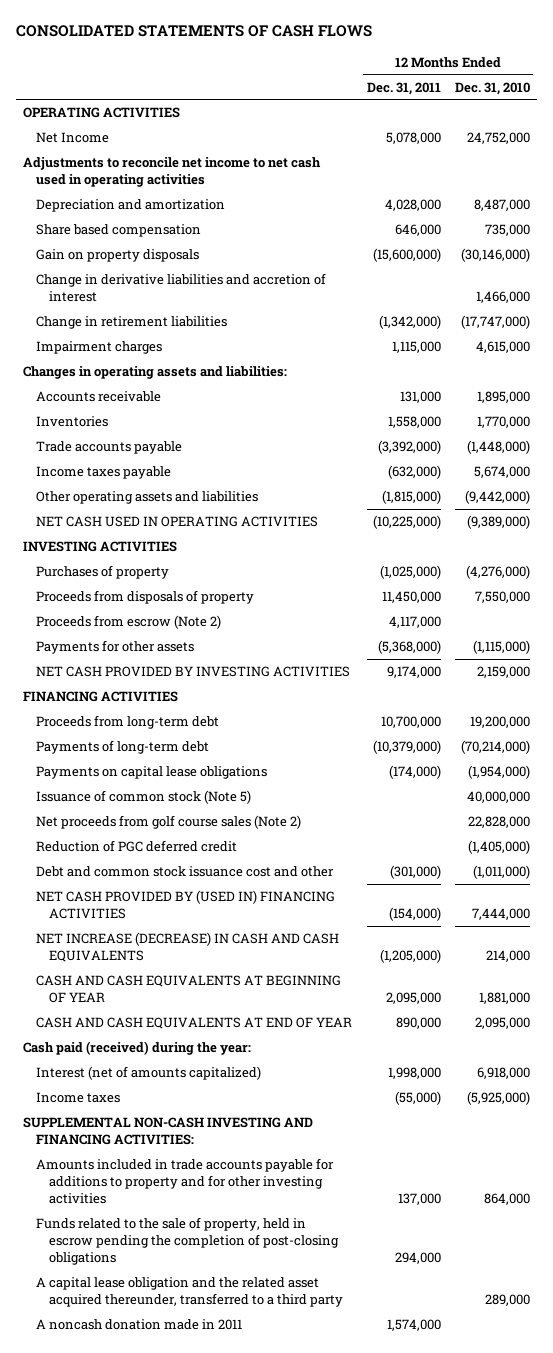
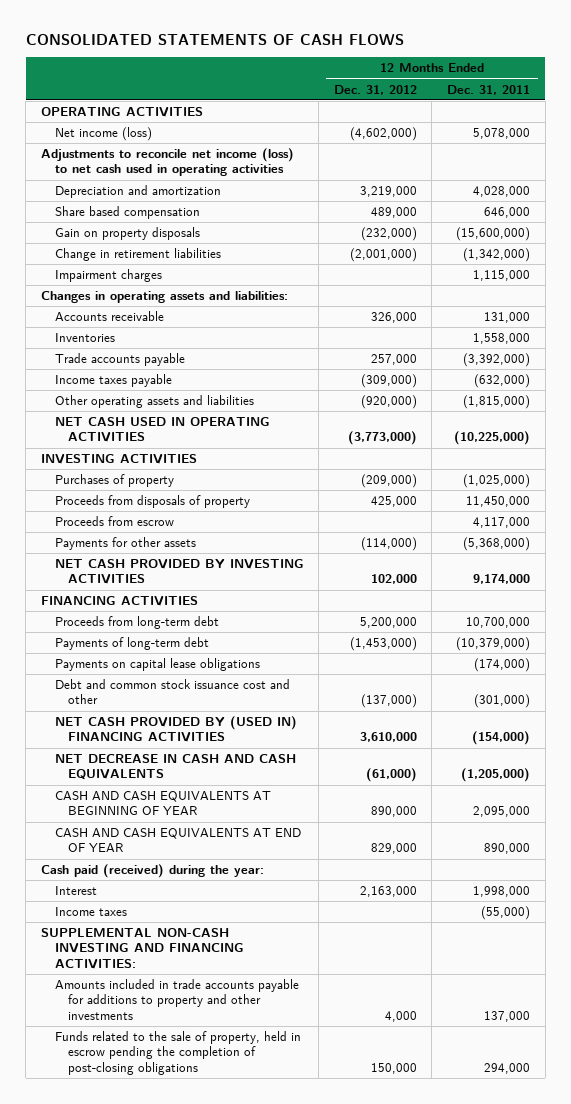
- | 12 Months Ended Dec. 31, 2011 | 12 Months Ended Dec. 31, 2010
+ | 12 Months Ended Dec. 31, 2012 | 12 Months Ended Dec. 31, 2011
- Net Income | 5,078,000 | 24,752,000
- Adjustments to reconcile net income to net cash used in operating activities
+ Net income (loss) | (4,602,000) | 5,078,000
+ Adjustments to reconcile net income (loss) to net cash used in operating activities
- Change in derivative liabilities and accretion of interest | | 1,466,000
- Proceeds from escrow (Note 2) | 4,117,000 |
+ Proceeds from escrow | | 4,117,000
- Issuance of common stock (Note 5) | | 40,000,000
- Net proceeds from golf course sales (Note 2) | | 22,828,000
- Reduction of PGC deferred credit | | (1,405,000)
- NET INCREASE (DECREASE) IN CASH AND CASH EQUIVALENTS | (1,205,000) | 214,000
+ NET DECREASE IN CASH AND CASH EQUIVALENTS | (61,000) | (1,205,000)
- Interest (net of amounts capitalized) | 1,998,000 | 6,918,000
+ Interest | 2,163,000 | 1,998,000
- Amounts included in trade accounts payable for additions to property and for other investing activities | 137,000 | 864,000
+ Amounts included in trade accounts payable for additions to property and other investments | 4,000 | 137,000
- A capital lease obligation and the related asset acquired thereunder, transferred to a third party | | 289,000
- A noncash donation made in 2011 | 1,574,000 |

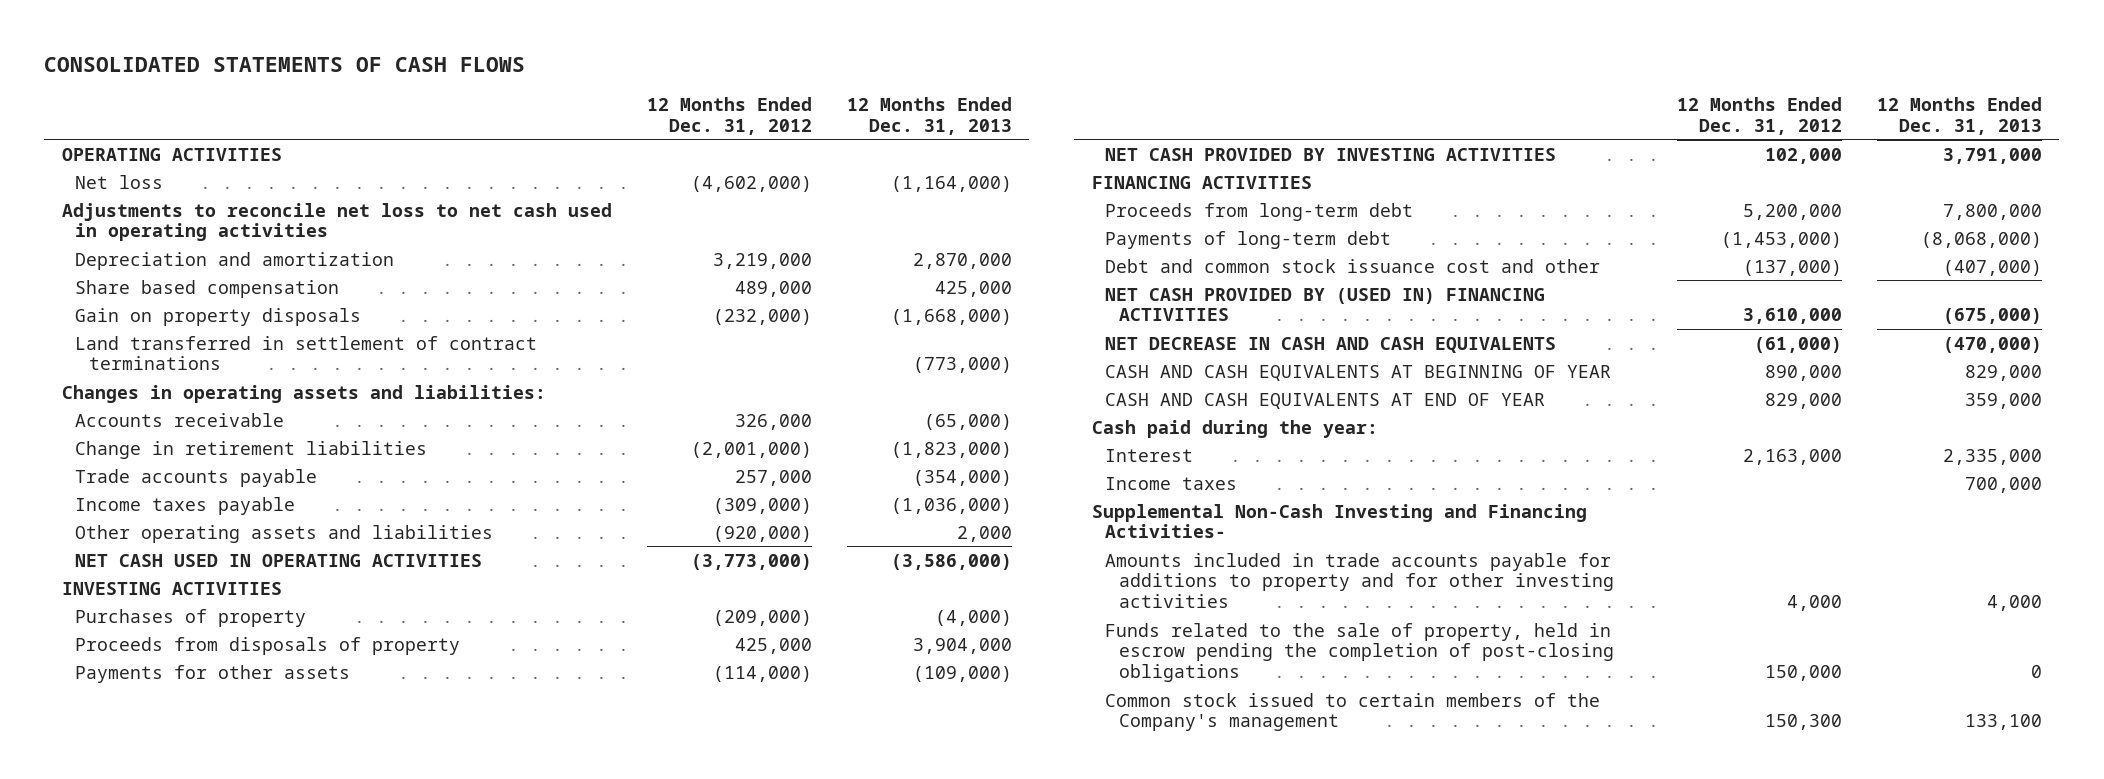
- | 12 Months Ended Dec. 31, 2012 | 12 Months Ended Dec. 31, 2011
+ | 12 Months Ended Dec. 31, 2012 | 12 Months Ended Dec. 31, 2013
- Net income (loss) | (4,602,000) | 5,078,000
- Adjustments to reconcile net income (loss) to net cash used in operating activities
+ Net loss | (4,602,000) | (1,164,000)
+ Adjustments to reconcile net loss to net cash used in operating activities
- Impairment charges | | 1,115,000
+ Land transferred in settlement of contract terminations | | (773,000)
- Inventories | | 1,558,000
moved down: Change in retirement liabilities | (2,001,000) | (1,823,000)
- Proceeds from escrow | | 4,117,000
- Payments on capital lease obligations | | (174,000)
- Cash paid (received) during the year:
+ Cash paid during the year:
- SUPPLEMENTAL NON-CASH INVESTING AND FINANCING ACTIVITIES:
- Amounts included in trade accounts payable for additions to property and other investments | 4,000 | 137,000
+ Supplemental Non-Cash Investing and Financing Activities-
+ Amounts included in trade accounts payable for additions to property and for other investing activities | 4,000 | 4,000
+ Common stock issued to certain members of the Company's management | 150,300 | 133,100

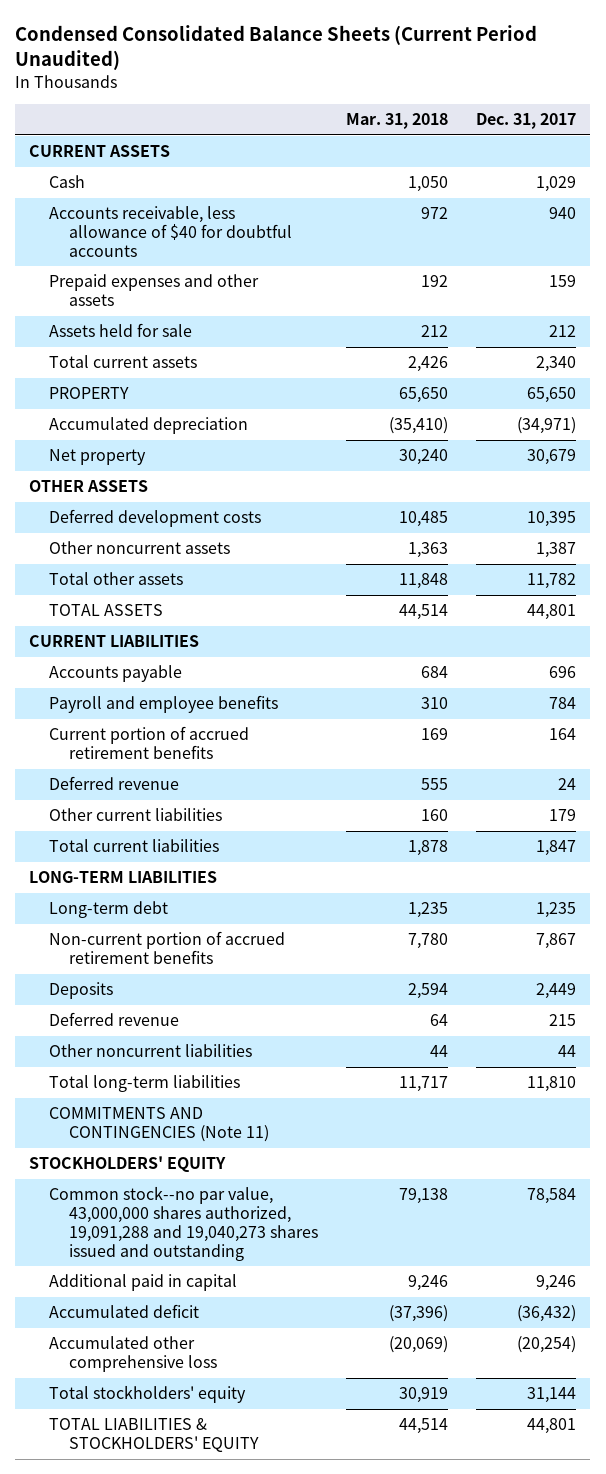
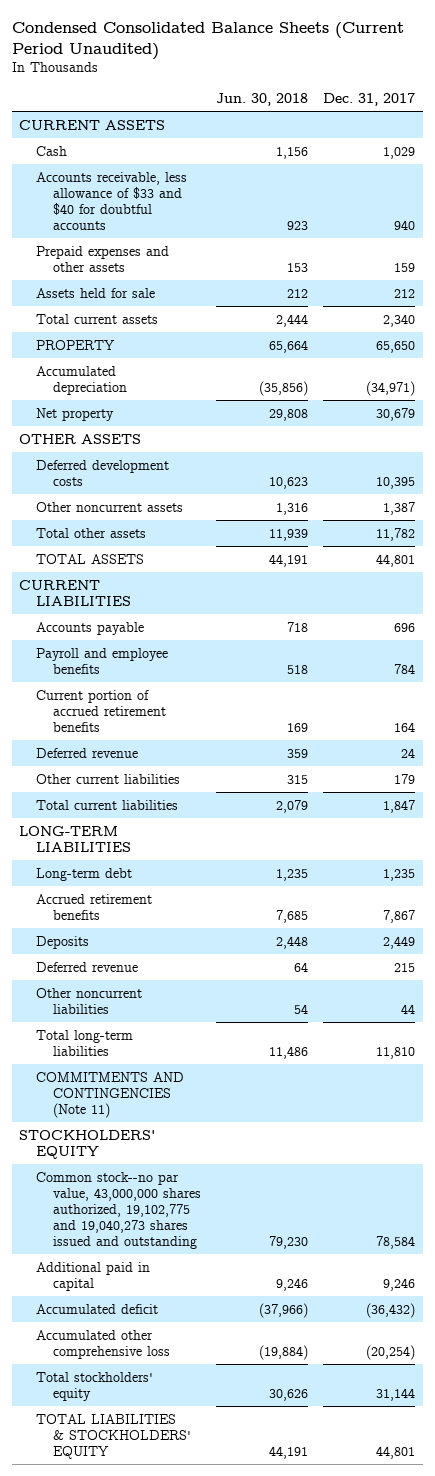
- | Mar. 31, 2018 | Dec. 31, 2017
+ | Jun. 30, 2018 | Dec. 31, 2017
- Accounts receivable, less allowance of $40 for doubtful accounts | 972 | 940
+ Accounts receivable, less allowance of $33 and $40 for doubtful accounts | 923 | 940
- Non-current portion of accrued retirement benefits | 7,780 | 7,867
+ Accrued retirement benefits | 7,685 | 7,867
- Common stock--no par value, 43,000,000 shares authorized, 19,091,288 and 19,040,273 shares issued and outstanding | 79,138 | 78,584
+ Common stock--no par value, 43,000,000 shares authorized, 19,102,775 and 19,040,273 shares issued and outstanding | 79,230 | 78,584

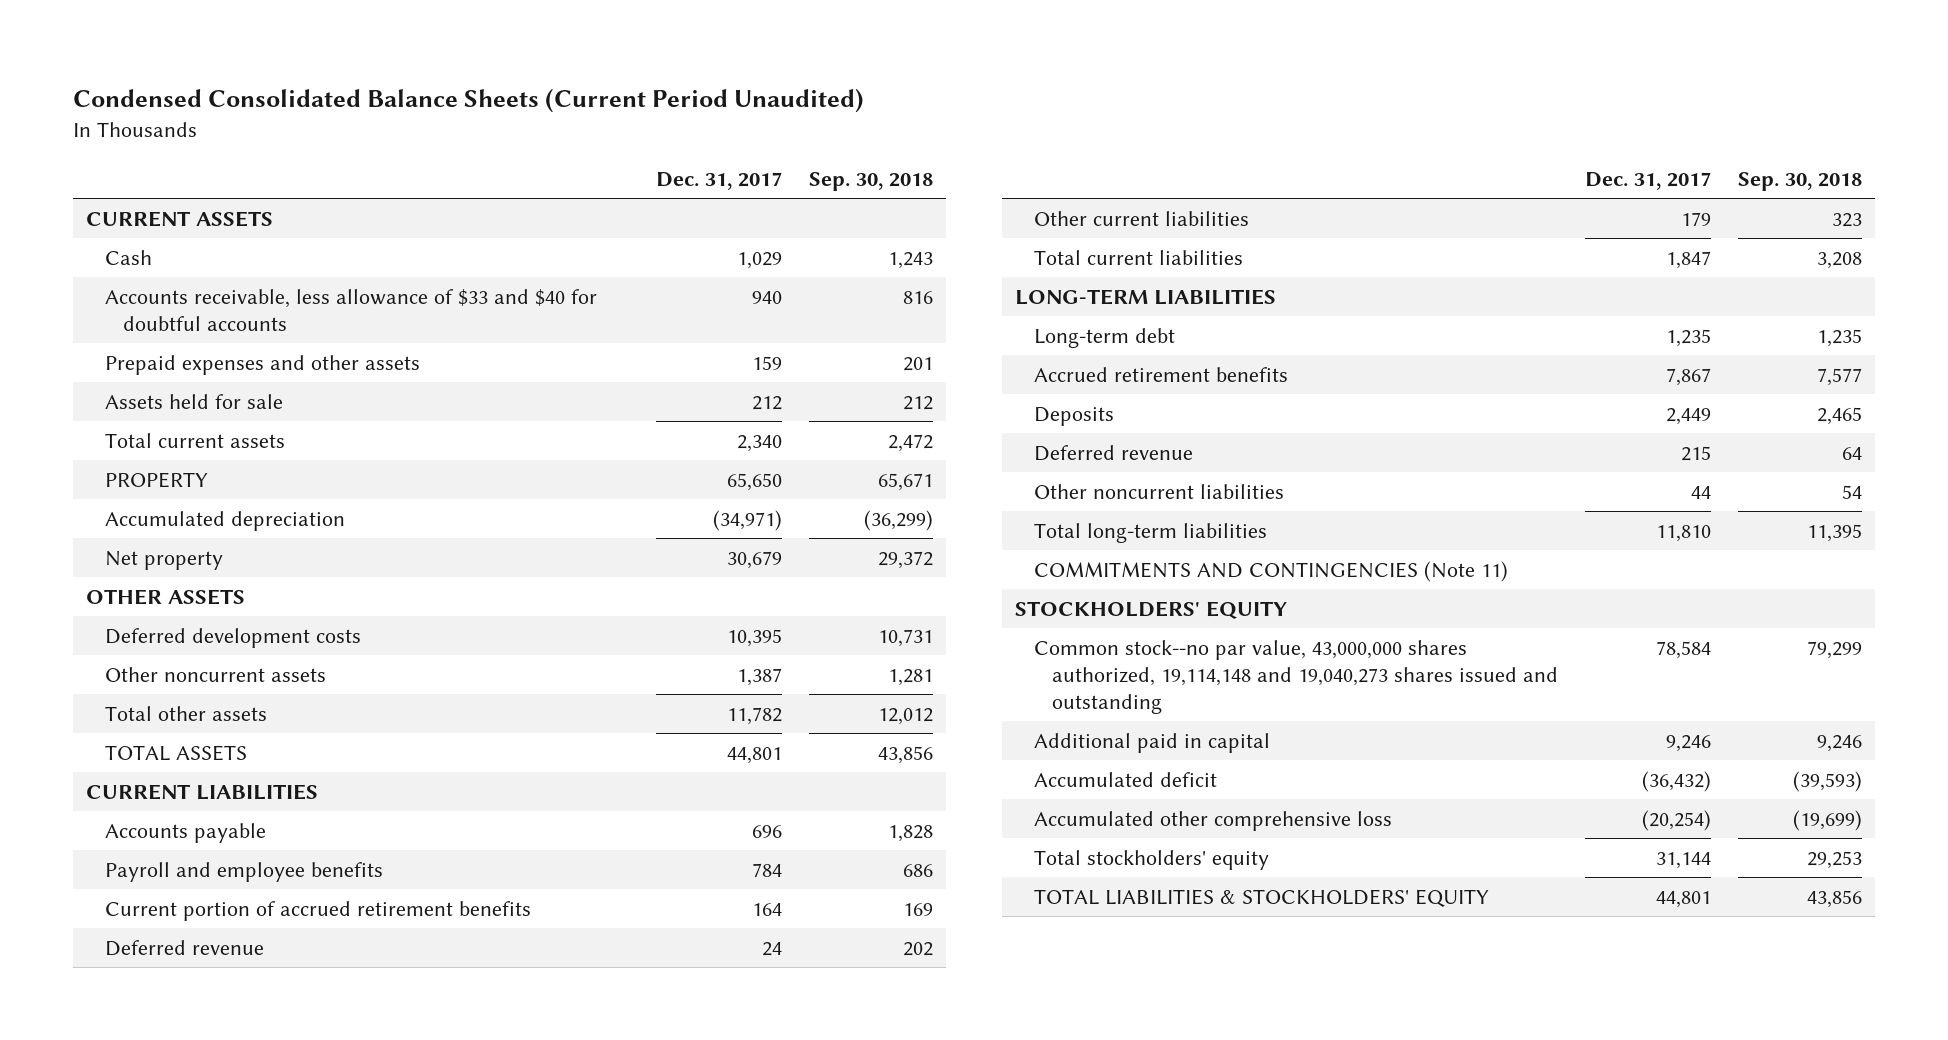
- | Jun. 30, 2018 | Dec. 31, 2017
+ | Dec. 31, 2017 | Sep. 30, 2018
- Common stock--no par value, 43,000,000 shares authorized, 19,102,775 and 19,040,273 shares issued and outstanding | 79,230 | 78,584
+ Common stock--no par value, 43,000,000 shares authorized, 19,114,148 and 19,040,273 shares issued and outstanding | 78,584 | 79,299

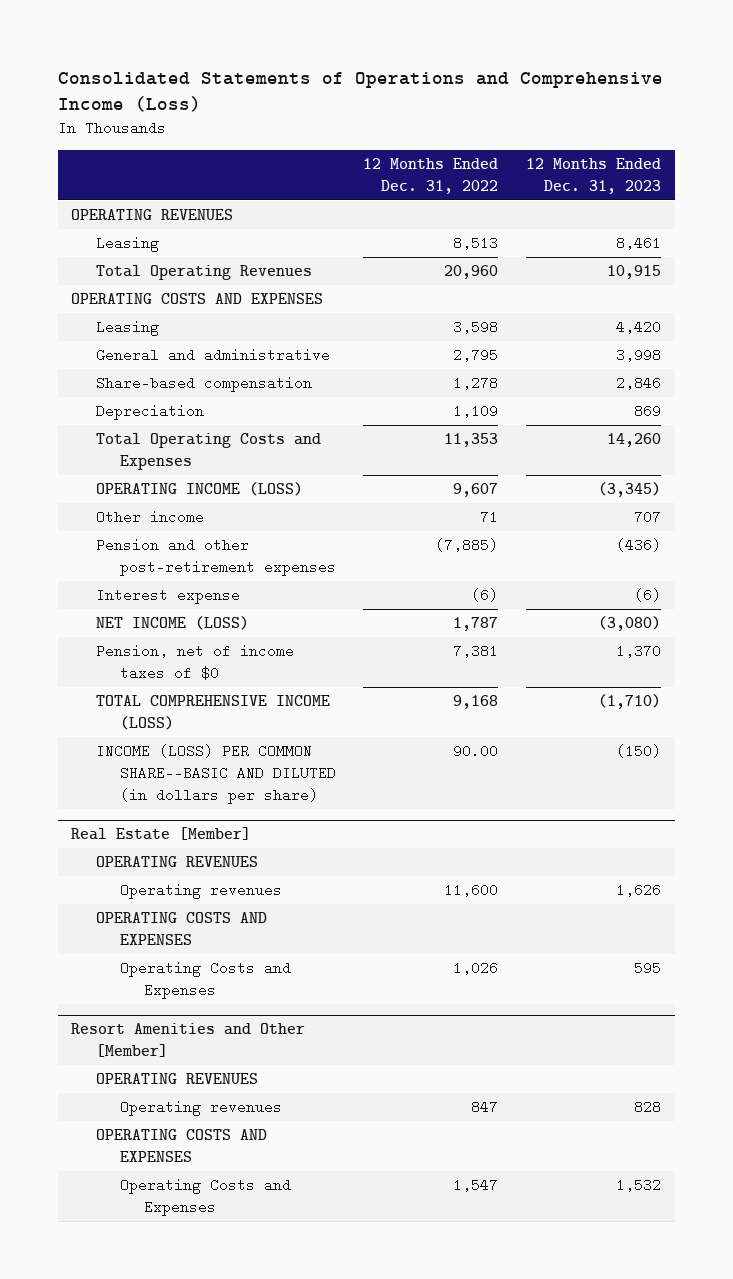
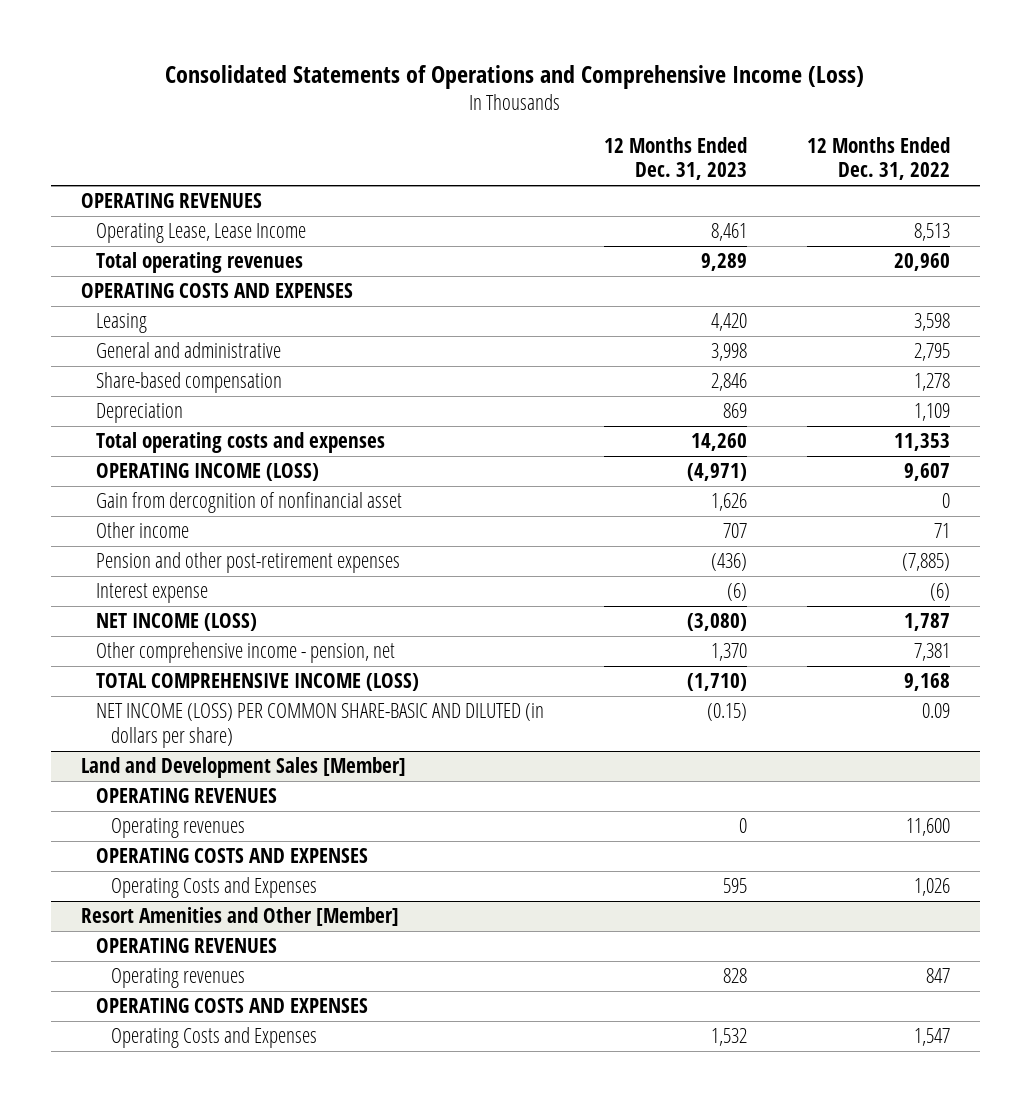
- | 12 Months Ended Dec. 31, 2022 | 12 Months Ended Dec. 31, 2023
+ | 12 Months Ended Dec. 31, 2023 | 12 Months Ended Dec. 31, 2022
- Leasing | 8,513 | 8,461
- Total Operating Revenues | 20,960 | 10,915
+ Operating Lease, Lease Income | 8,461 | 8,513
+ Total operating revenues | 9,289 | 20,960
- Total Operating Costs and Expenses | 11,353 | 14,260
- OPERATING INCOME (LOSS) | 9,607 | (3,345)
+ Total operating costs and expenses | 14,260 | 11,353
+ OPERATING INCOME (LOSS) | (4,971) | 9,607
+ Gain from dercognition of nonfinancial asset | 1,626 | 0
- Pension, net of income taxes of $0 | 7,381 | 1,370
+ Other comprehensive income - pension, net | 1,370 | 7,381
- INCOME (LOSS) PER COMMON SHARE--BASIC AND DILUTED (in dollars per share) | 90.00 | (150)
- Real Estate [Member]
+ NET INCOME (LOSS) PER COMMON SHARE-BASIC AND DILUTED (in dollars per share) | (0.15) | 0.09
+ Land and Development Sales [Member]
- Operating revenues | 11,600 | 1,626
+ Operating revenues | 0 | 11,600

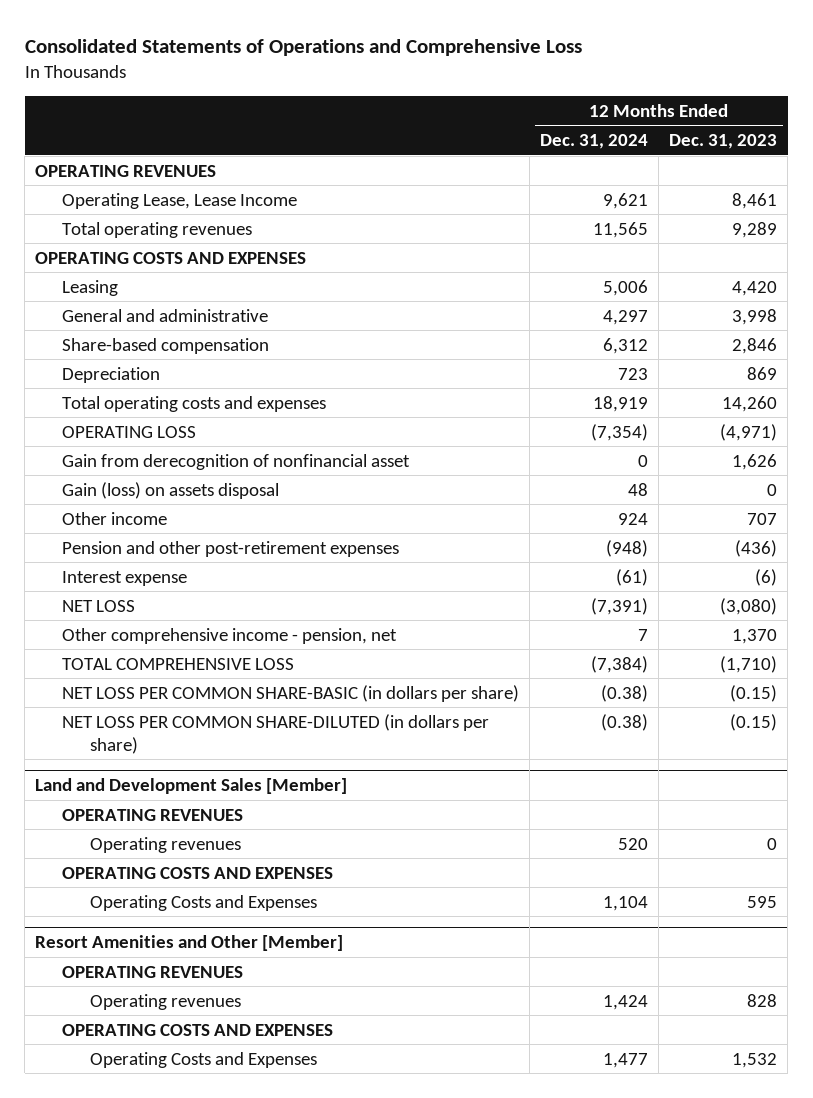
- Consolidated Statements of Operations and Comprehensive Income (Loss)
+ Consolidated Statements of Operations and Comprehensive Loss
- | 12 Months Ended Dec. 31, 2023 | 12 Months Ended Dec. 31, 2022
+ | 12 Months Ended Dec. 31, 2024 | 12 Months Ended Dec. 31, 2023
- OPERATING INCOME (LOSS) | (4,971) | 9,607
- Gain from dercognition of nonfinancial asset | 1,626 | 0
+ OPERATING LOSS | (7,354) | (4,971)
+ Gain from derecognition of nonfinancial asset | 0 | 1,626
+ Gain (loss) on assets disposal | 48 | 0
- NET INCOME (LOSS) | (3,080) | 1,787
+ NET LOSS | (7,391) | (3,080)
- TOTAL COMPREHENSIVE INCOME (LOSS) | (1,710) | 9,168
- NET INCOME (LOSS) PER COMMON SHARE-BASIC AND DILUTED (in dollars per share) | (0.15) | 0.09
+ TOTAL COMPREHENSIVE LOSS | (7,384) | (1,710)
+ NET LOSS PER COMMON SHARE-BASIC (in dollars per share) | (0.38) | (0.15)
+ NET LOSS PER COMMON SHARE-DILUTED (in dollars per share) | (0.38) | (0.15)

